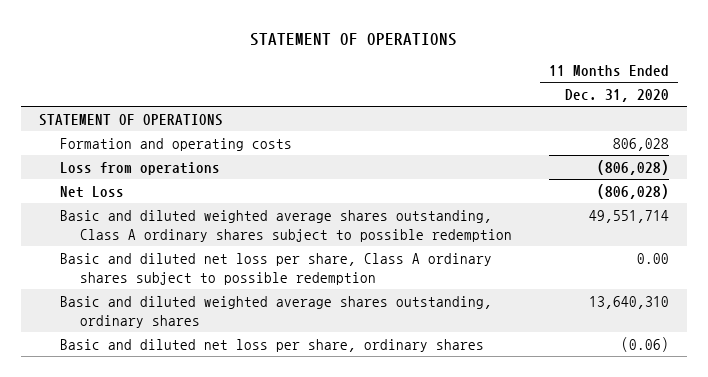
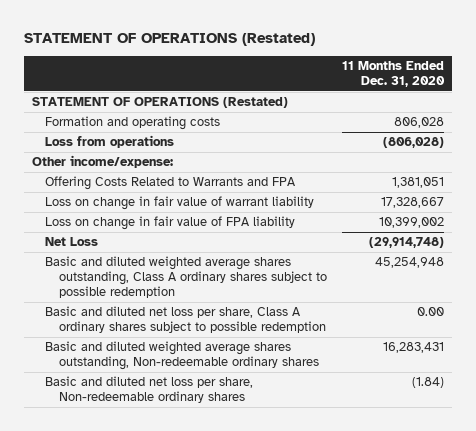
- STATEMENT OF OPERATIONS
+ STATEMENT OF OPERATIONS (Restated)
- STATEMENT OF OPERATIONS
+ STATEMENT OF OPERATIONS (Restated)
- Net Loss | (806,028)
- Basic and diluted weighted average shares outstanding, Class A ordinary shares subject to possible redemption | 49,551,714
+ Other income/expense:
+ Offering Costs Related to Warrants and FPA | 1,381,051
+ Loss on change in fair value of warrant liability | 17,328,667
+ Loss on change in fair value of FPA liability | 10,399,002
+ Net Loss | (29,914,748)
+ Basic and diluted weighted average shares outstanding, Class A ordinary shares subject to possible redemption | 45,254,948
- Basic and diluted weighted average shares outstanding, ordinary shares | 13,640,310
- Basic and diluted net loss per share, ordinary shares | (0.06)
+ Basic and diluted weighted average shares outstanding, Non-redeemable ordinary shares | 16,283,431
+ Basic and diluted net loss per share, Non-redeemable ordinary shares | (1.84)

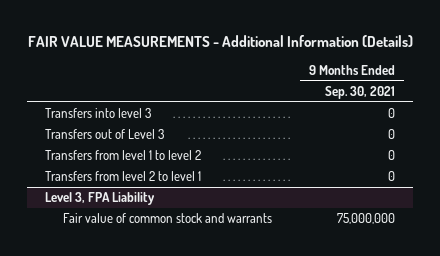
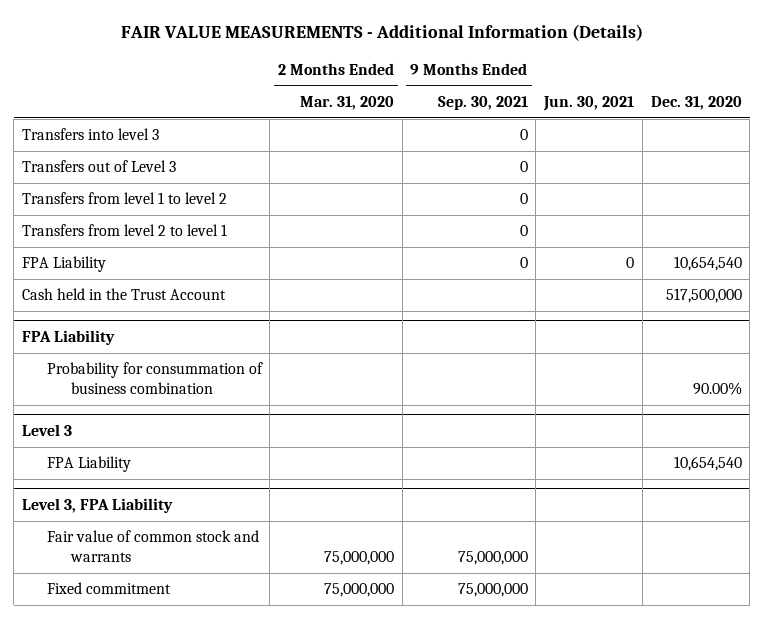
- | 9 Months Ended Sep. 30, 2021
+ | 2 Months Ended Mar. 31, 2020 | 9 Months Ended Sep. 30, 2021 | Jun. 30, 2021 | Dec. 31, 2020
+ FPA Liability | | 0 | 0 | 10,654,540
+ Cash held in the Trust Account | | | | 517,500,000
+ FPA Liability
+ Probability for consummation of business combination | | | | 90.00%
+ Level 3
+ FPA Liability | | | | 10,654,540
@ Level 3, FPA Liability
+ Fixed commitment | 75,000,000 | 75,000,000 | |

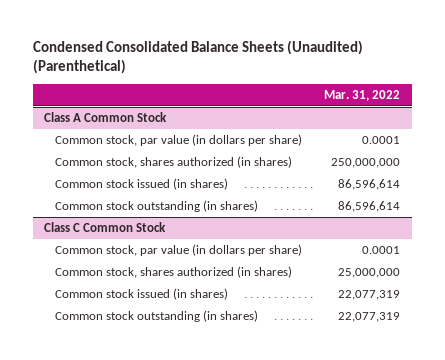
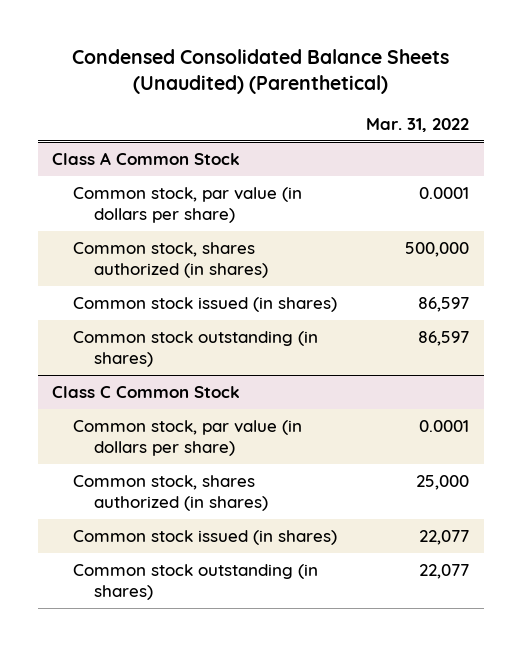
@ Class A Common Stock
- Common stock, shares authorized (in shares) | 250,000,000
- Common stock issued (in shares) | 86,596,614
- Common stock outstanding (in shares) | 86,596,614
+ Common stock, shares authorized (in shares) | 500,000
+ Common stock issued (in shares) | 86,597
+ Common stock outstanding (in shares) | 86,597
@ Class C Common Stock
- Common stock, shares authorized (in shares) | 25,000,000
- Common stock issued (in shares) | 22,077,319
- Common stock outstanding (in shares) | 22,077,319
+ Common stock, shares authorized (in shares) | 25,000
+ Common stock issued (in shares) | 22,077
+ Common stock outstanding (in shares) | 22,077

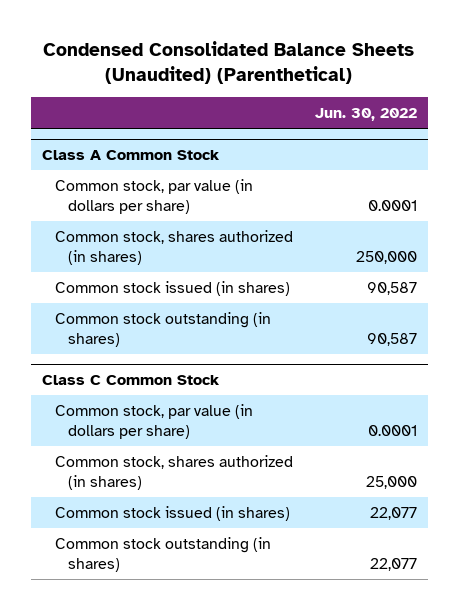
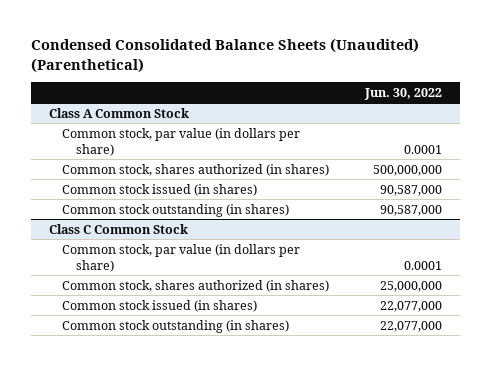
@ Class A Common Stock
- Common stock, shares authorized (in shares) | 250,000
- Common stock issued (in shares) | 90,587
- Common stock outstanding (in shares) | 90,587
+ Common stock, shares authorized (in shares) | 500,000,000
+ Common stock issued (in shares) | 90,587,000
+ Common stock outstanding (in shares) | 90,587,000
@ Class C Common Stock
- Common stock, shares authorized (in shares) | 25,000
- Common stock issued (in shares) | 22,077
- Common stock outstanding (in shares) | 22,077
+ Common stock, shares authorized (in shares) | 25,000,000
+ Common stock issued (in shares) | 22,077,000
+ Common stock outstanding (in shares) | 22,077,000

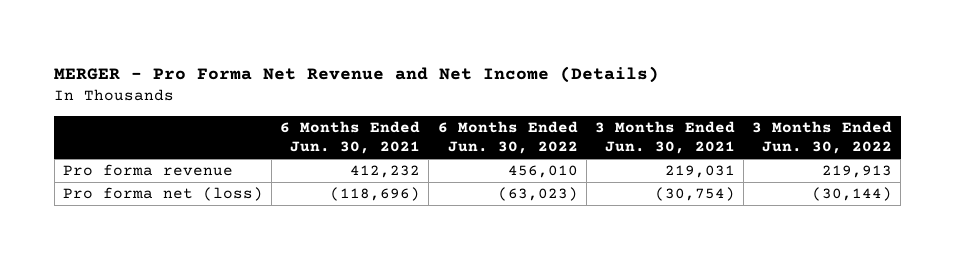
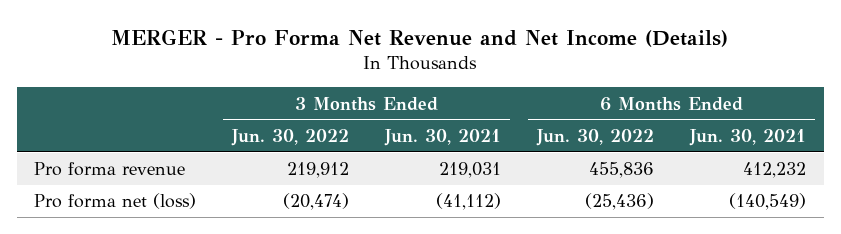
- | 6 Months Ended Jun. 30, 2021 | 6 Months Ended Jun. 30, 2022 | 3 Months Ended Jun. 30, 2021 | 3 Months Ended Jun. 30, 2022
+ | 3 Months Ended Jun. 30, 2022 | 3 Months Ended Jun. 30, 2021 | 6 Months Ended Jun. 30, 2022 | 6 Months Ended Jun. 30, 2021
- Pro forma revenue | 412,232 | 456,010 | 219,031 | 219,913
- Pro forma net (loss) | (118,696) | (63,023) | (30,754) | (30,144)
+ Pro forma revenue | 219,912 | 219,031 | 455,836 | 412,232
+ Pro forma net (loss) | (20,474) | (41,112) | (25,436) | (140,549)

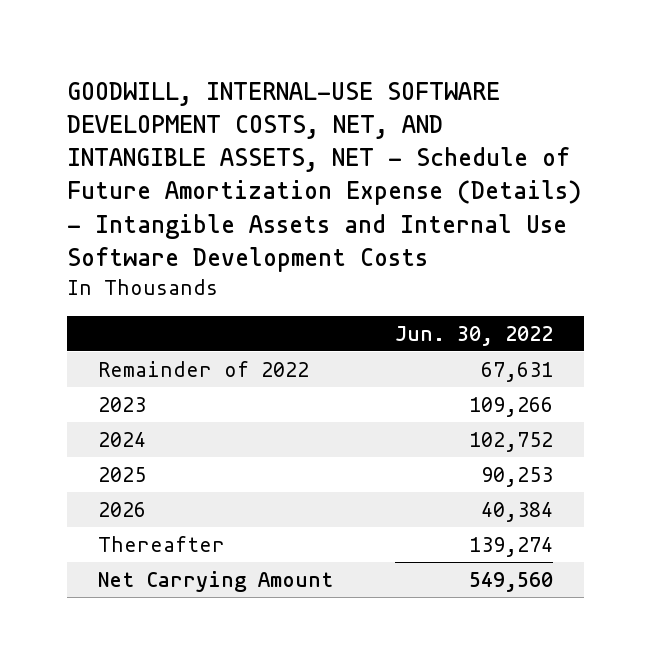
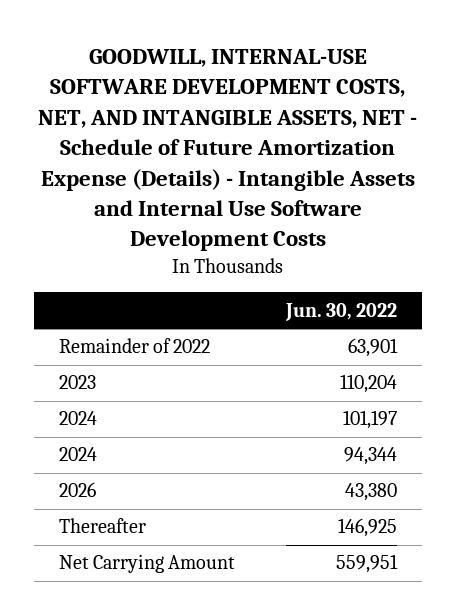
- Remainder of 2022 | 67,631
- 2023 | 109,266
- 2024 | 102,752
- 2025 | 90,253
- 2026 | 40,384
- Thereafter | 139,274
- Net Carrying Amount | 549,560
+ Remainder of 2022 | 63,901
+ 2023 | 110,204
+ 2024 | 101,197
+ 2024 | 94,344
+ 2026 | 43,380
+ Thereafter | 146,925
+ Net Carrying Amount | 559,951

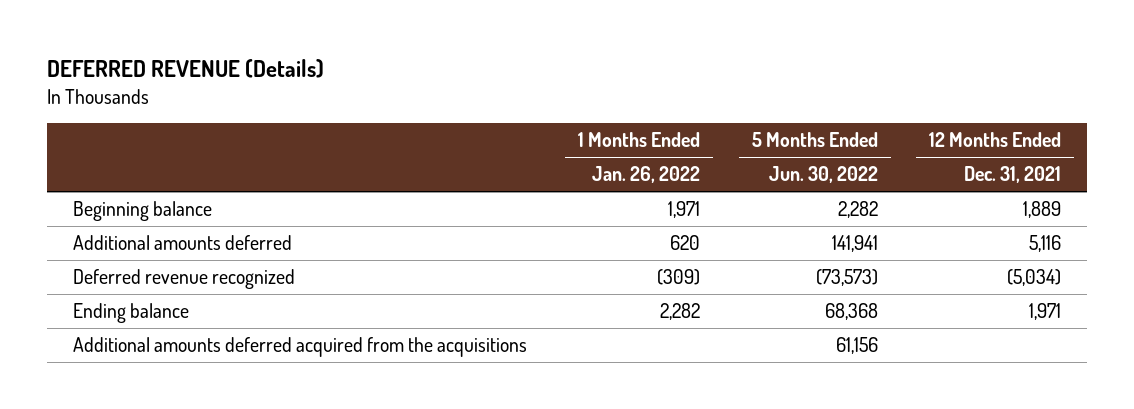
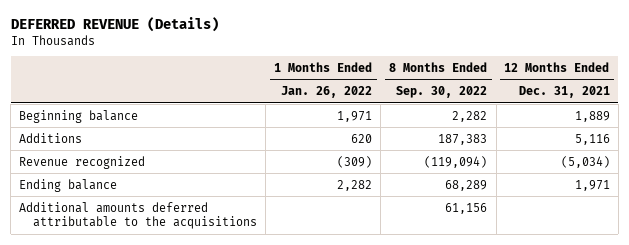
- | 1 Months Ended Jan. 26, 2022 | 5 Months Ended Jun. 30, 2022 | 12 Months Ended Dec. 31, 2021
+ | 1 Months Ended Jan. 26, 2022 | 8 Months Ended Sep. 30, 2022 | 12 Months Ended Dec. 31, 2021
- Additional amounts deferred | 620 | 141,941 | 5,116
- Deferred revenue recognized | (309) | (73,573) | (5,034)
+ Additions | 620 | 187,383 | 5,116
+ Revenue recognized | (309) | (119,094) | (5,034)
- Additional amounts deferred acquired from the acquisitions | | 61,156 |
+ Additional amounts deferred attributable to the acquisitions | | 61,156 |

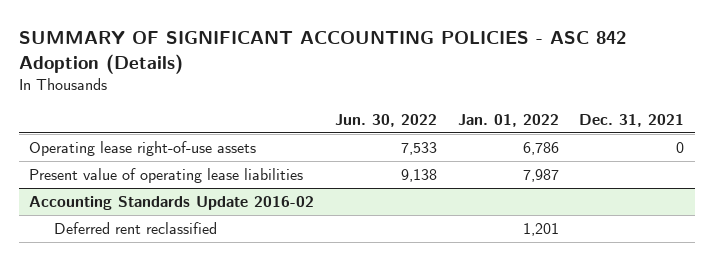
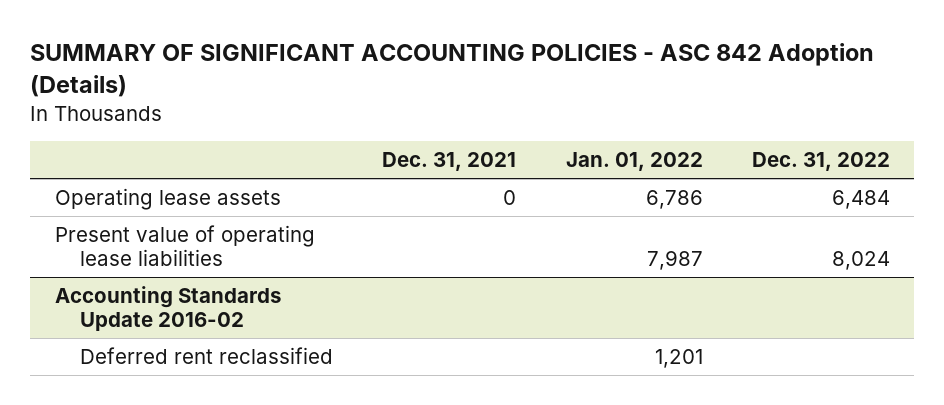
- | Jun. 30, 2022 | Jan. 01, 2022 | Dec. 31, 2021
+ | Dec. 31, 2021 | Jan. 01, 2022 | Dec. 31, 2022
- Operating lease right-of-use assets | 7,533 | 6,786 | 0
+ Operating lease assets | 0 | 6,786 | 6,484

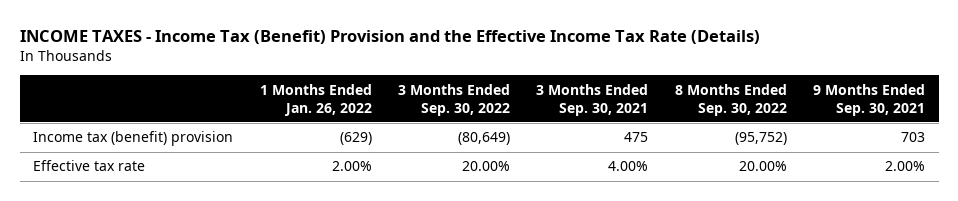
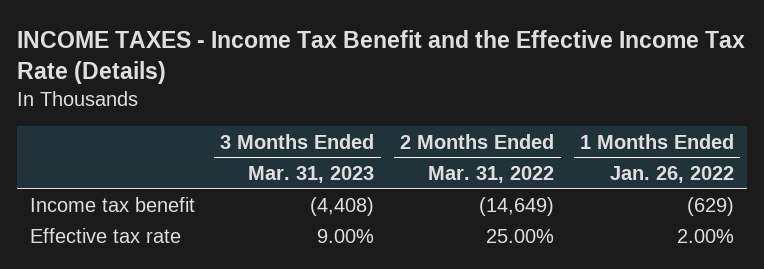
- INCOME TAXES - Income Tax (Benefit) Provision and the Effective Income Tax Rate (Details)
+ INCOME TAXES - Income Tax Benefit and the Effective Income Tax Rate (Details)
- | 1 Months Ended Jan. 26, 2022 | 3 Months Ended Sep. 30, 2022 | 3 Months Ended Sep. 30, 2021 | 8 Months Ended Sep. 30, 2022 | 9 Months Ended Sep. 30, 2021
+ | 3 Months Ended Mar. 31, 2023 | 2 Months Ended Mar. 31, 2022 | 1 Months Ended Jan. 26, 2022
- Income tax (benefit) provision | (629) | (80,649) | 475 | (95,752) | 703
+ Income tax benefit | (4,408) | (14,649) | (629)

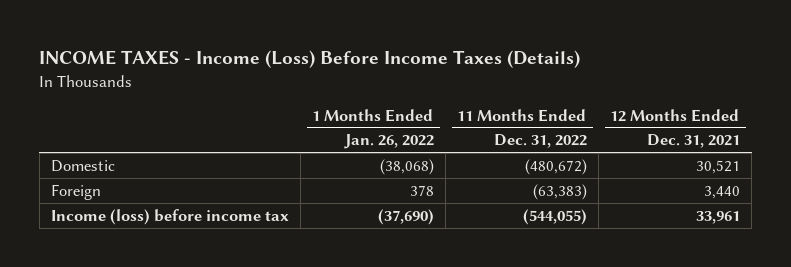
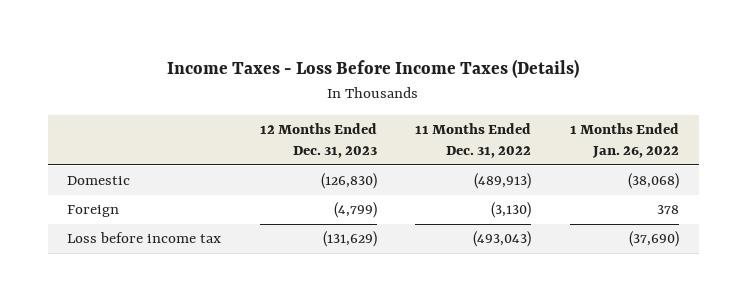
- INCOME TAXES - Income (Loss) Before Income Taxes (Details)
+ Income Taxes - Loss Before Income Taxes (Details)
- | 1 Months Ended Jan. 26, 2022 | 11 Months Ended Dec. 31, 2022 | 12 Months Ended Dec. 31, 2021
+ | 12 Months Ended Dec. 31, 2023 | 11 Months Ended Dec. 31, 2022 | 1 Months Ended Jan. 26, 2022
- Domestic | (38,068) | (480,672) | 30,521
- Foreign | 378 | (63,383) | 3,440
- Income (loss) before income tax | (37,690) | (544,055) | 33,961
+ Domestic | (126,830) | (489,913) | (38,068)
+ Foreign | (4,799) | (3,130) | 378
+ Loss before income tax | (131,629) | (493,043) | (37,690)

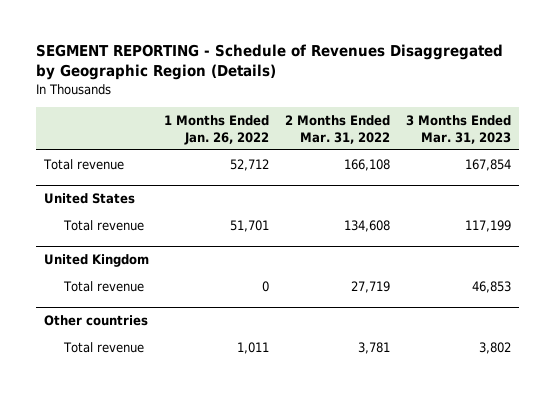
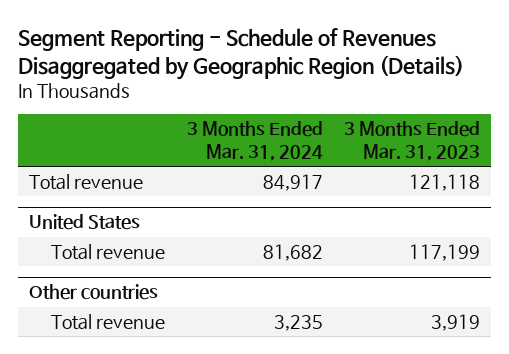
- SEGMENT REPORTING - Schedule of Revenues Disaggregated by Geographic Region (Details)
+ Segment Reporting - Schedule of Revenues Disaggregated by Geographic Region (Details)
- | 1 Months Ended Jan. 26, 2022 | 2 Months Ended Mar. 31, 2022 | 3 Months Ended Mar. 31, 2023
+ | 3 Months Ended Mar. 31, 2024 | 3 Months Ended Mar. 31, 2023
- Total revenue | 52,712 | 166,108 | 167,854
+ Total revenue | 84,917 | 121,118
- United Kingdom
- Total revenue | 0 | 27,719 | 46,853
@ Other countries
- Total revenue | 1,011 | 3,781 | 3,802
+ Total revenue | 3,235 | 3,919

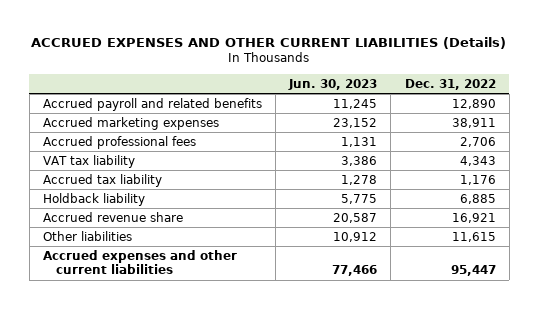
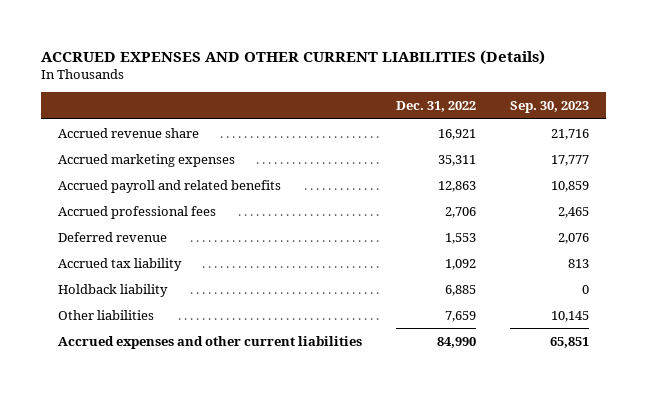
- | Jun. 30, 2023 | Dec. 31, 2022
+ | Dec. 31, 2022 | Sep. 30, 2023
- Accrued payroll and related benefits | 11,245 | 12,890
- Accrued marketing expenses | 23,152 | 38,911
moved up: Accrued revenue share | 16,921 | 21,716
+ Accrued marketing expenses | 35,311 | 17,777
+ Accrued payroll and related benefits | 12,863 | 10,859
- VAT tax liability | 3,386 | 4,343
- Accrued tax liability | 1,278 | 1,176
+ Deferred revenue | 1,553 | 2,076
+ Accrued tax liability | 1,092 | 813
- Other liabilities | 10,912 | 11,615
- Accrued expenses and other current liabilities | 77,466 | 95,447
+ Other liabilities | 7,659 | 10,145
+ Accrued expenses and other current liabilities | 84,990 | 65,851

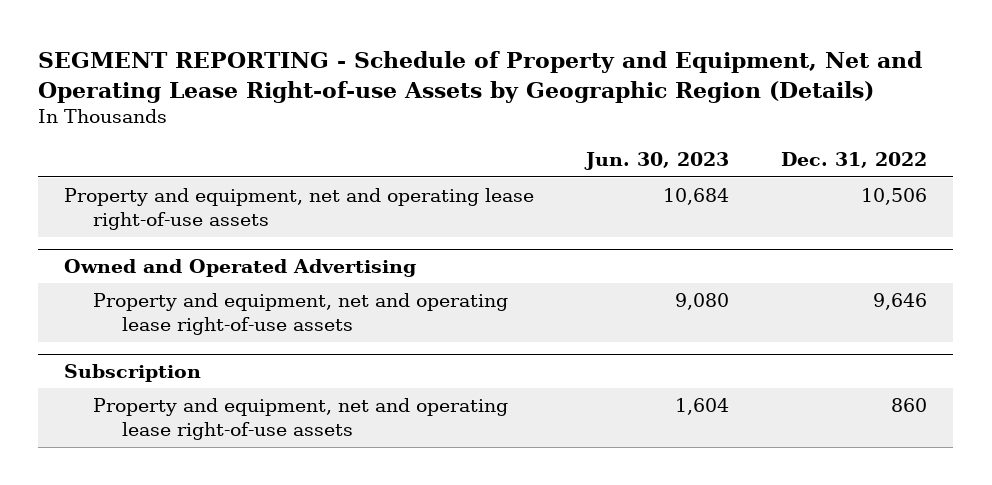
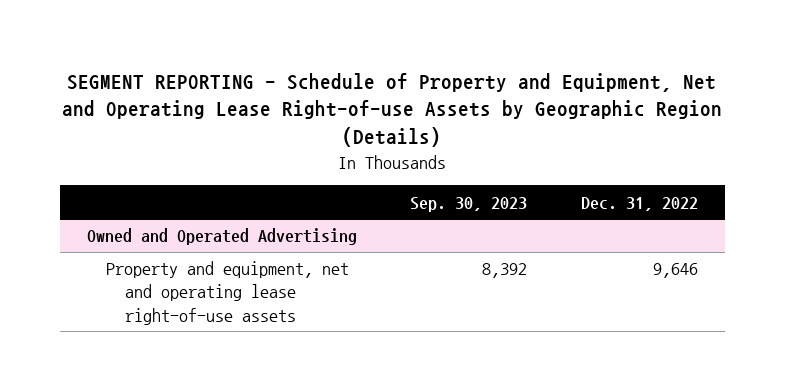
- | Jun. 30, 2023 | Dec. 31, 2022
+ | Sep. 30, 2023 | Dec. 31, 2022
- Property and equipment, net and operating lease right-of-use assets | 10,684 | 10,506
- Subscription
- Property and equipment, net and operating lease right-of-use assets | 1,604 | 860

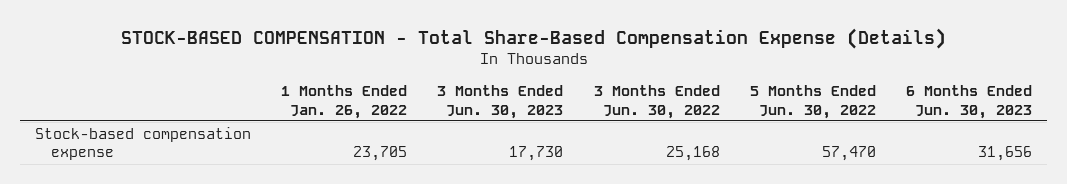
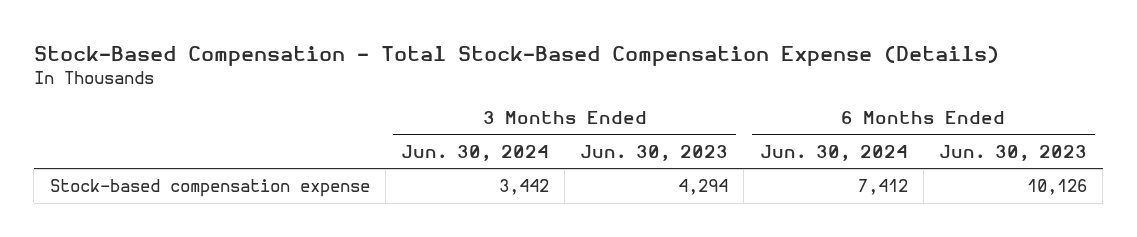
- STOCK-BASED COMPENSATION - Total Share-Based Compensation Expense (Details)
+ Stock-Based Compensation - Total Stock-Based Compensation Expense (Details)
- | 1 Months Ended Jan. 26, 2022 | 3 Months Ended Jun. 30, 2023 | 3 Months Ended Jun. 30, 2022 | 5 Months Ended Jun. 30, 2022 | 6 Months Ended Jun. 30, 2023
+ | 3 Months Ended Jun. 30, 2024 | 3 Months Ended Jun. 30, 2023 | 6 Months Ended Jun. 30, 2024 | 6 Months Ended Jun. 30, 2023
- Stock-based compensation expense | 23,705 | 17,730 | 25,168 | 57,470 | 31,656
+ Stock-based compensation expense | 3,442 | 4,294 | 7,412 | 10,126

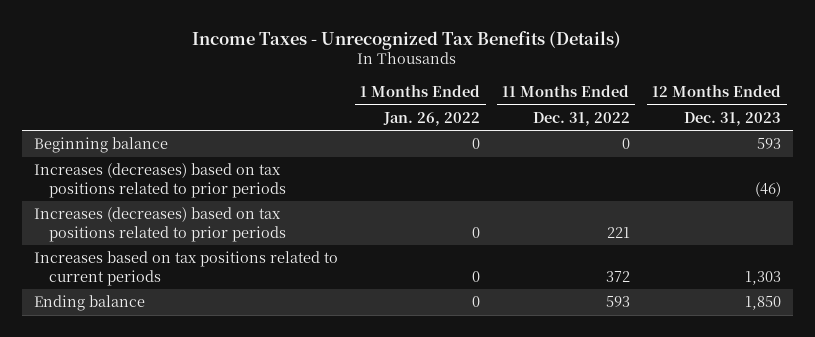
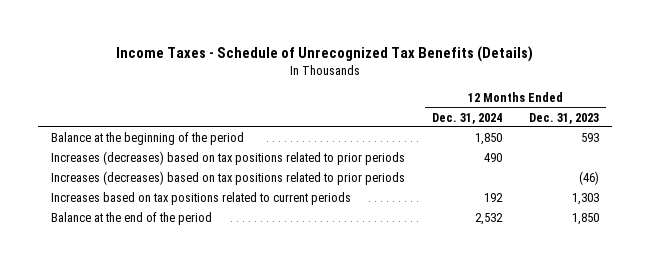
- Income Taxes - Unrecognized Tax Benefits (Details)
+ Income Taxes - Schedule of Unrecognized Tax Benefits (Details)
- | 1 Months Ended Jan. 26, 2022 | 11 Months Ended Dec. 31, 2022 | 12 Months Ended Dec. 31, 2023
+ | 12 Months Ended Dec. 31, 2024 | 12 Months Ended Dec. 31, 2023
- Beginning balance | 0 | 0 | 593
+ Balance at the beginning of the period | 1,850 | 593
moved down: Increases (decreases) based on tax positions related to prior periods | | (46)
- Ending balance | 0 | 593 | 1,850
+ Balance at the end of the period | 2,532 | 1,850

